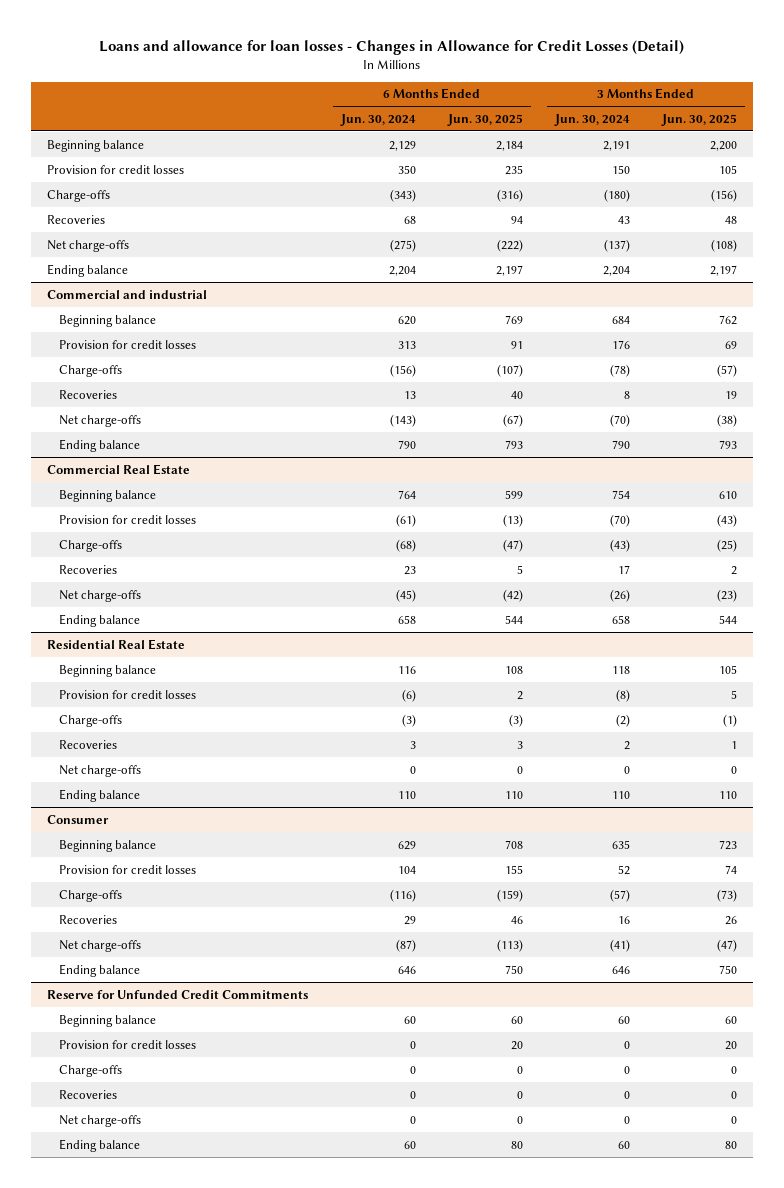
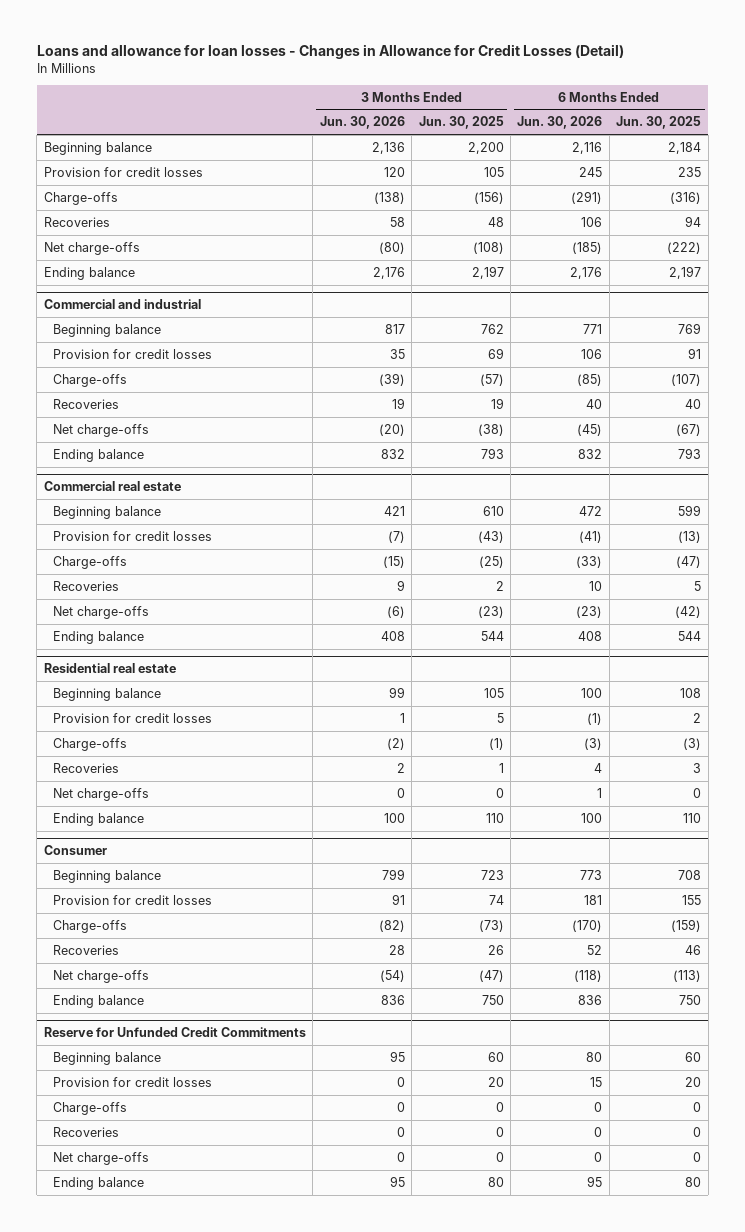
- | 6 Months Ended Jun. 30, 2024 | 6 Months Ended Jun. 30, 2025 | 3 Months Ended Jun. 30, 2024 | 3 Months Ended Jun. 30, 2025
+ | 3 Months Ended Jun. 30, 2026 | 3 Months Ended Jun. 30, 2025 | 6 Months Ended Jun. 30, 2026 | 6 Months Ended Jun. 30, 2025
- Commercial Real Estate
+ Commercial real estate
- Residential Real Estate
+ Residential real estate

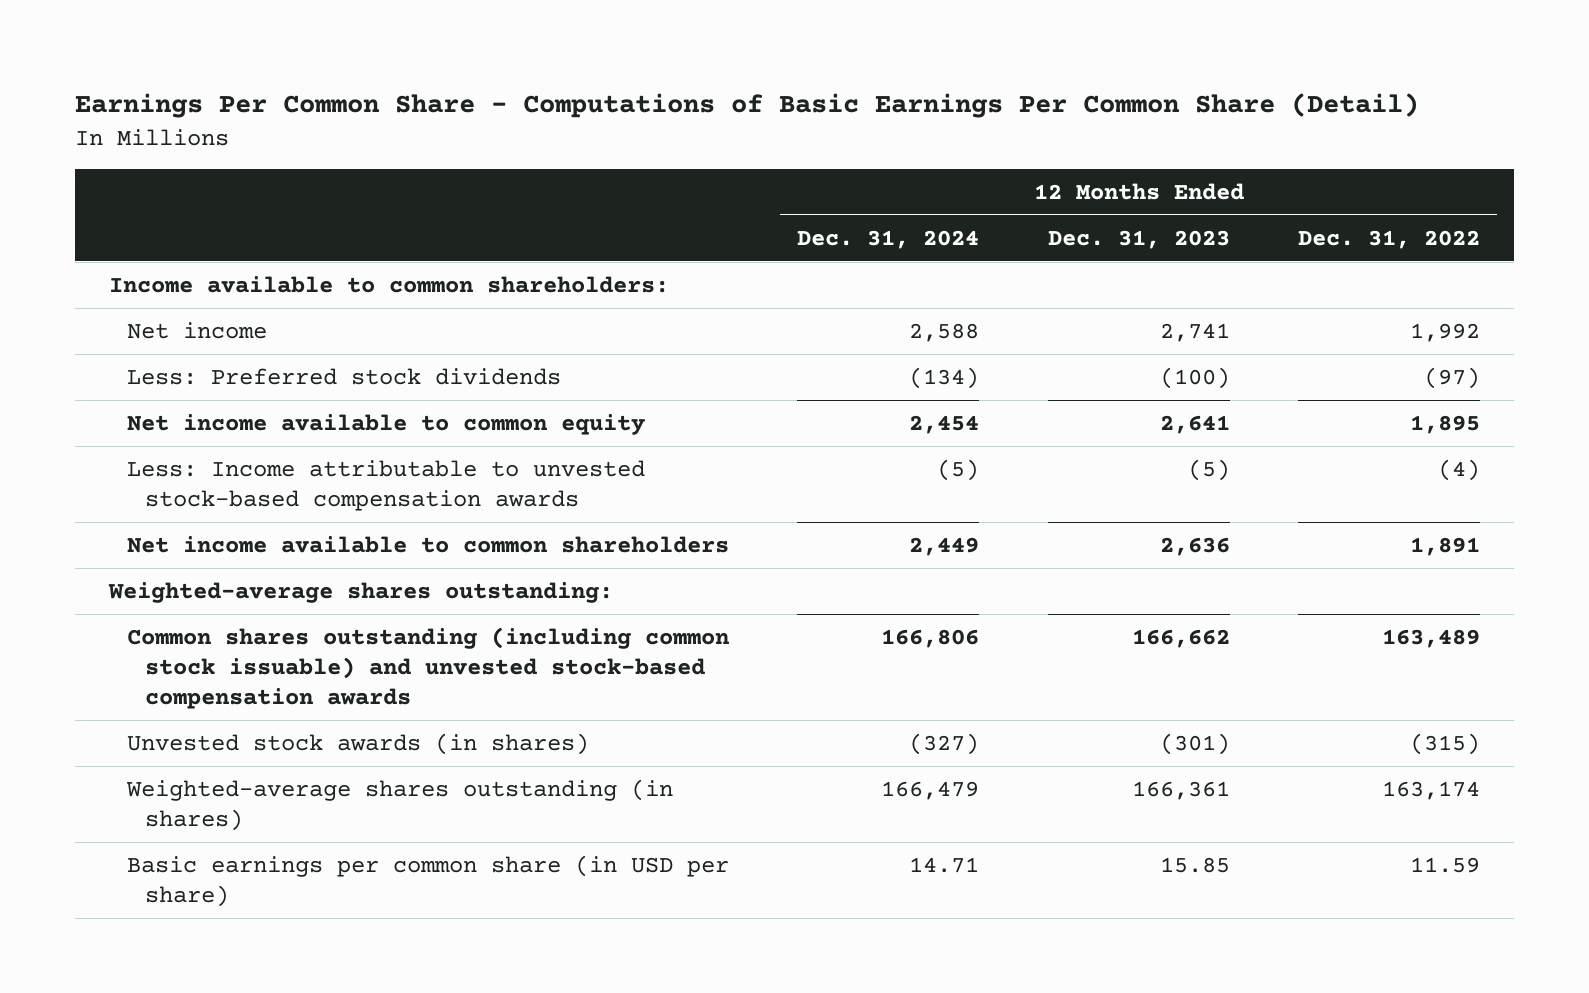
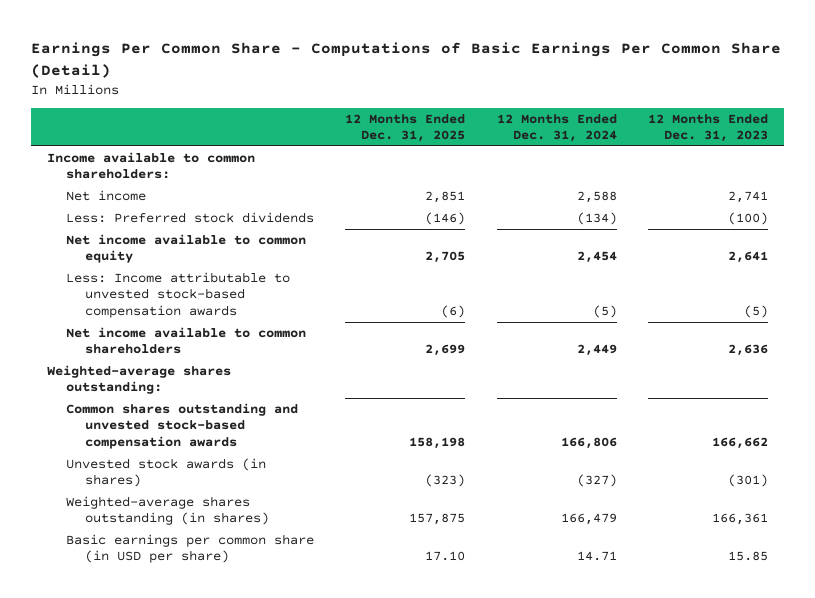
- | 12 Months Ended Dec. 31, 2024 | 12 Months Ended Dec. 31, 2023 | 12 Months Ended Dec. 31, 2022
+ | 12 Months Ended Dec. 31, 2025 | 12 Months Ended Dec. 31, 2024 | 12 Months Ended Dec. 31, 2023
- Common shares outstanding (including common stock issuable) and unvested stock-based compensation awards | 166,806 | 166,662 | 163,489
+ Common shares outstanding and unvested stock-based compensation awards | 158,198 | 166,806 | 166,662

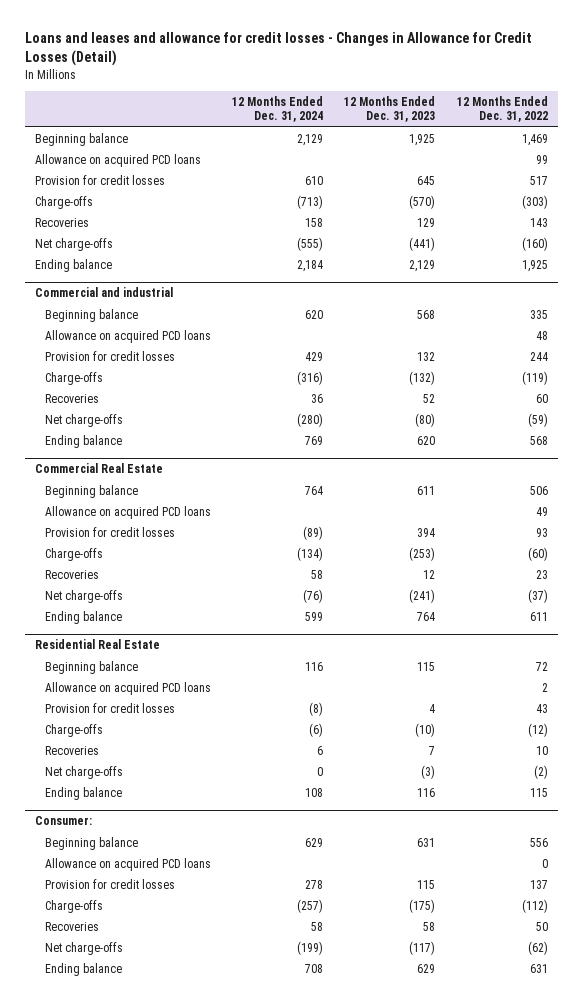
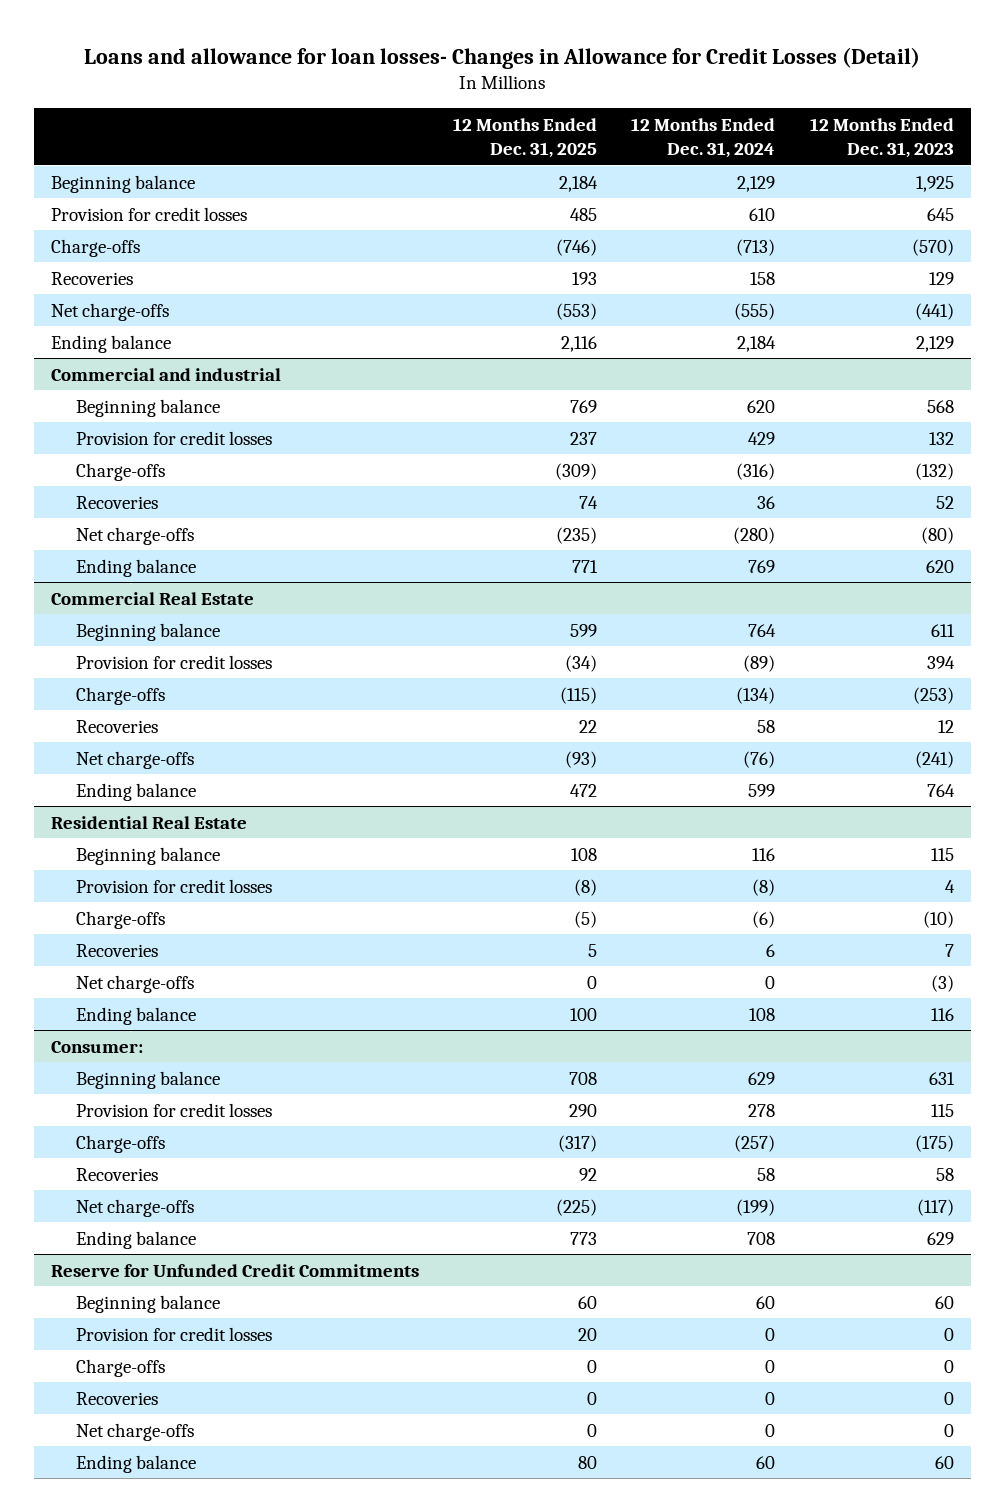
- Loans and leases and allowance for credit losses - Changes in Allowance for Credit Losses (Detail)
+ Loans and allowance for loan losses- Changes in Allowance for Credit Losses (Detail)
- | 12 Months Ended Dec. 31, 2024 | 12 Months Ended Dec. 31, 2023 | 12 Months Ended Dec. 31, 2022
+ | 12 Months Ended Dec. 31, 2025 | 12 Months Ended Dec. 31, 2024 | 12 Months Ended Dec. 31, 2023
- Allowance on acquired PCD loans | | | 99
@ Commercial and industrial
- Allowance on acquired PCD loans | | | 48
@ Commercial Real Estate
- Allowance on acquired PCD loans | | | 49
@ Residential Real Estate
- Allowance on acquired PCD loans | | | 2
@ Consumer:
- Allowance on acquired PCD loans | | | 0
+ Reserve for Unfunded Credit Commitments
+ Beginning balance | 60 | 60 | 60
+ Provision for credit losses | 20 | 0 | 0
+ Charge-offs | 0 | 0 | 0
+ Recoveries | 0 | 0 | 0
+ Net charge-offs | 0 | 0 | 0
+ Ending balance | 80 | 60 | 60

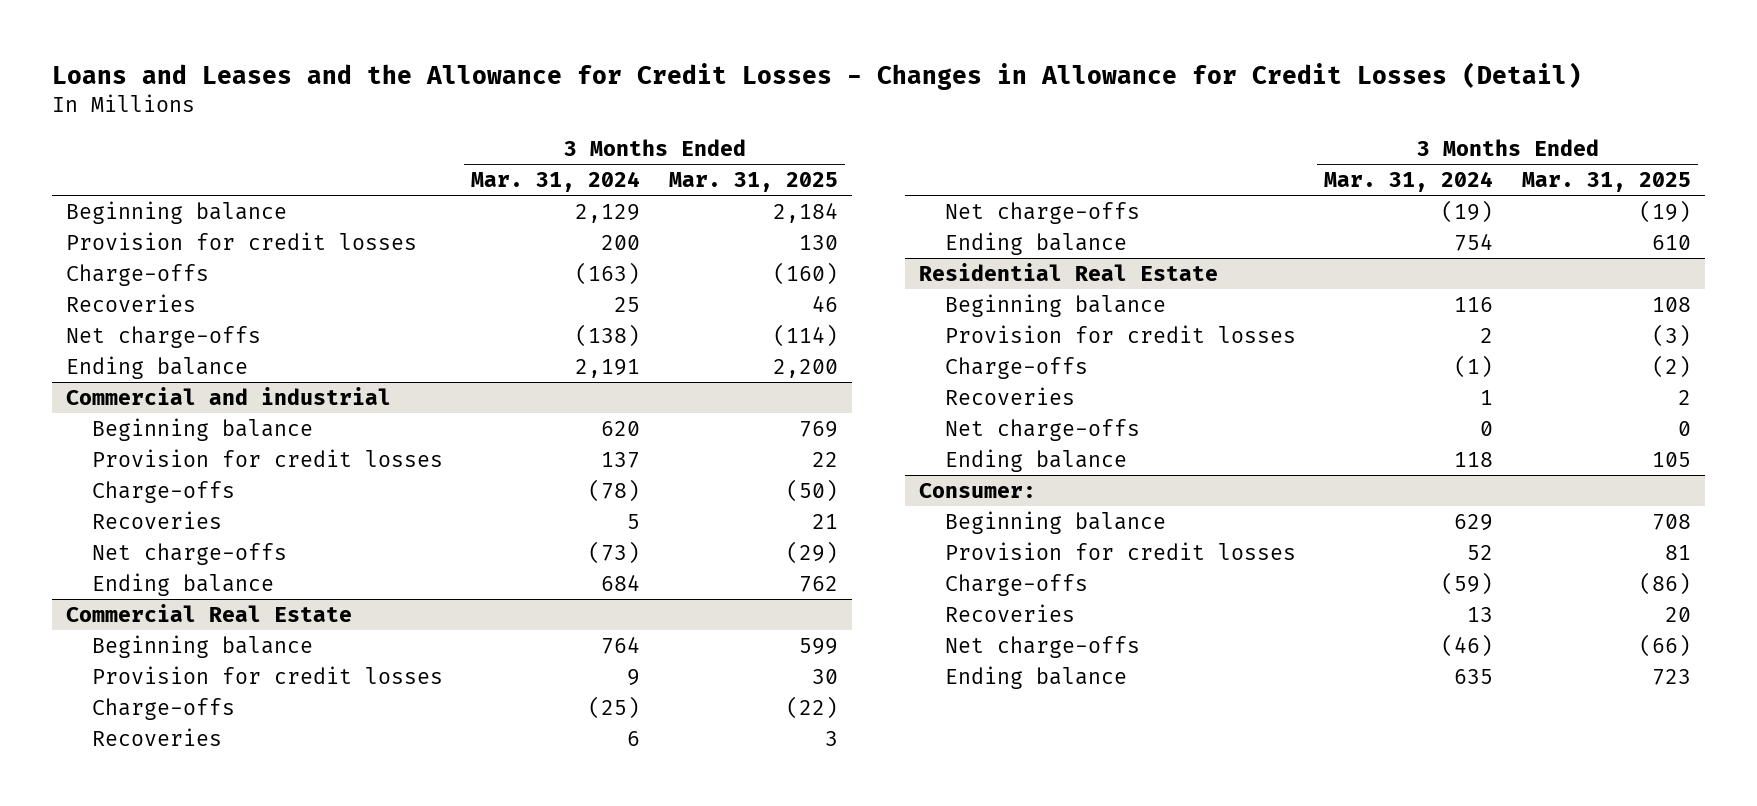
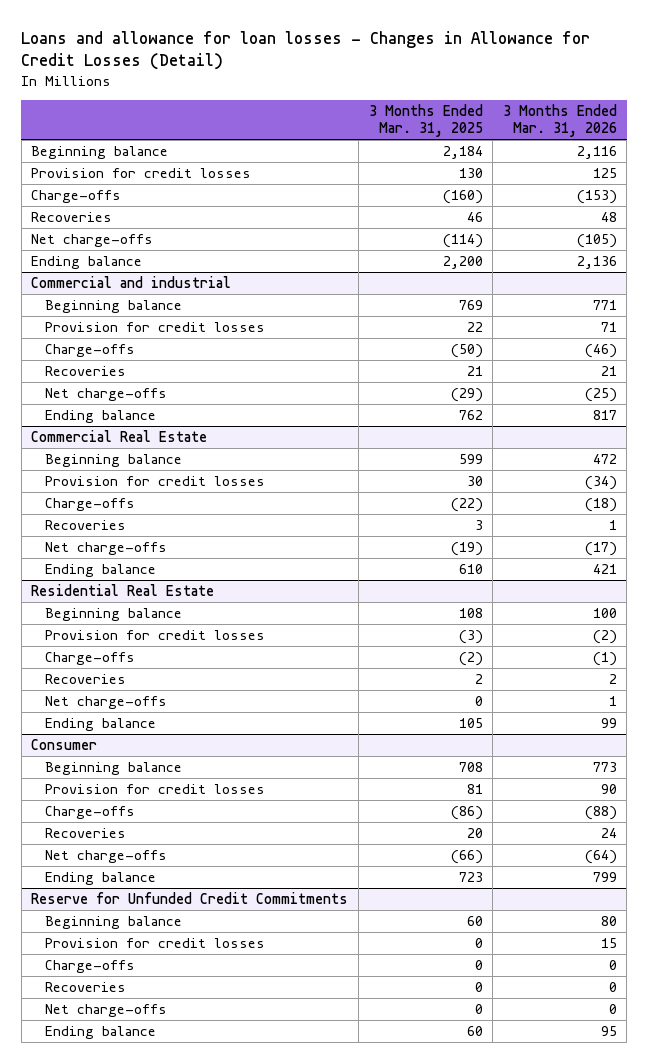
- Loans and Leases and the Allowance for Credit Losses - Changes in Allowance for Credit Losses (Detail)
+ Loans and allowance for loan losses - Changes in Allowance for Credit Losses (Detail)
- | 3 Months Ended Mar. 31, 2024 | 3 Months Ended Mar. 31, 2025
+ | 3 Months Ended Mar. 31, 2025 | 3 Months Ended Mar. 31, 2026
- Consumer:
+ Consumer
+ Reserve for Unfunded Credit Commitments
+ Beginning balance | 60 | 80
+ Provision for credit losses | 0 | 15
+ Charge-offs | 0 | 0
+ Recoveries | 0 | 0
+ Net charge-offs | 0 | 0
+ Ending balance | 60 | 95

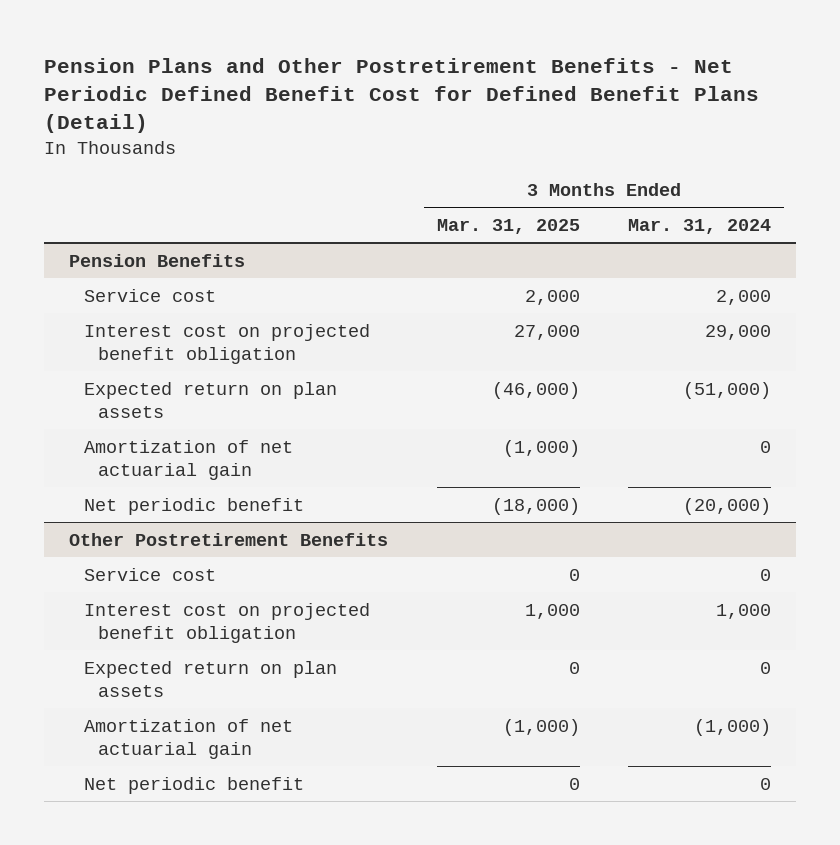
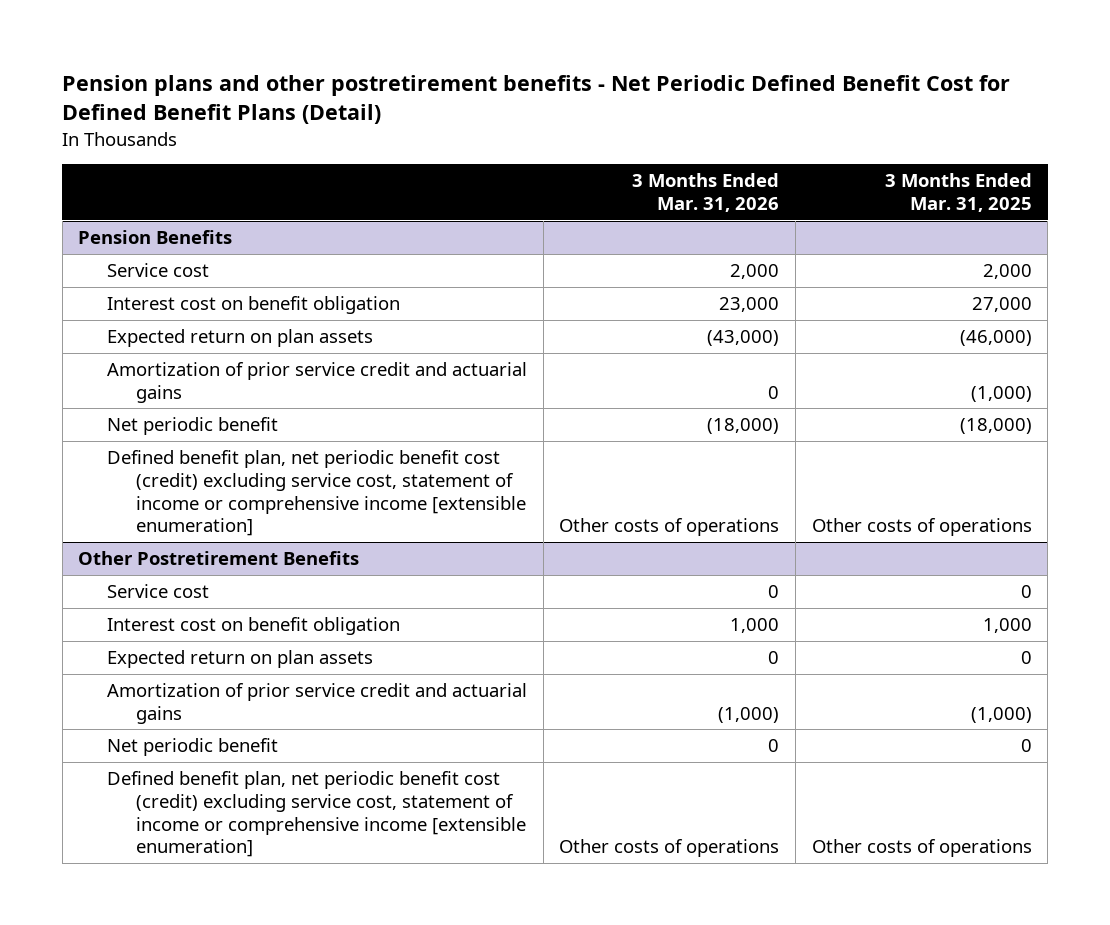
- Pension Plans and Other Postretirement Benefits - Net Periodic Defined Benefit Cost for Defined Benefit Plans (Detail)
+ Pension plans and other postretirement benefits - Net Periodic Defined Benefit Cost for Defined Benefit Plans (Detail)
- | 3 Months Ended Mar. 31, 2025 | 3 Months Ended Mar. 31, 2024
+ | 3 Months Ended Mar. 31, 2026 | 3 Months Ended Mar. 31, 2025
@ Pension Benefits
- Interest cost on projected benefit obligation | 27,000 | 29,000
+ Interest cost on benefit obligation | 23,000 | 27,000
- Amortization of net actuarial gain | (1,000) | 0
+ Amortization of prior service credit and actuarial gains | 0 | (1,000)
+ Defined benefit plan, net periodic benefit cost (credit) excluding service cost, statement of income or comprehensive income [extensible enumeration] | Other costs of operations | Other costs of operations
@ Other Postretirement Benefits
- Interest cost on projected benefit obligation | 1,000 | 1,000
+ Interest cost on benefit obligation | 1,000 | 1,000
- Amortization of net actuarial gain | (1,000) | (1,000)
+ Amortization of prior service credit and actuarial gains | (1,000) | (1,000)
+ Defined benefit plan, net periodic benefit cost (credit) excluding service cost, statement of income or comprehensive income [extensible enumeration] | Other costs of operations | Other costs of operations

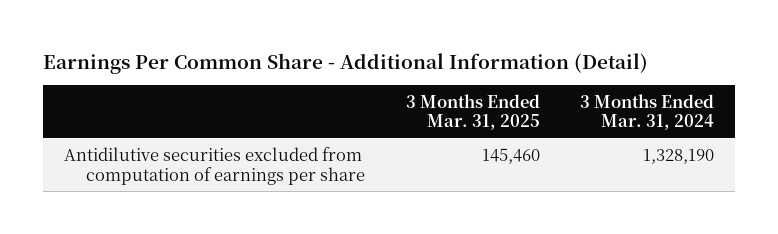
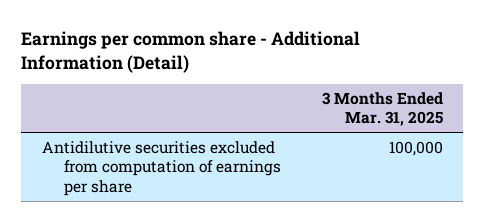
- Earnings Per Common Share - Additional Information (Detail)
+ Earnings per common share - Additional Information (Detail)
- | 3 Months Ended Mar. 31, 2025 | 3 Months Ended Mar. 31, 2024
+ | 3 Months Ended Mar. 31, 2025
- Antidilutive securities excluded from computation of earnings per share | 145,460 | 1,328,190
+ Antidilutive securities excluded from computation of earnings per share | 100,000

